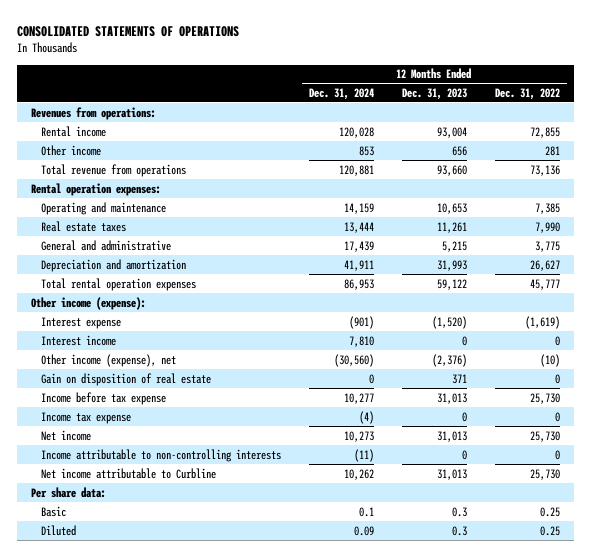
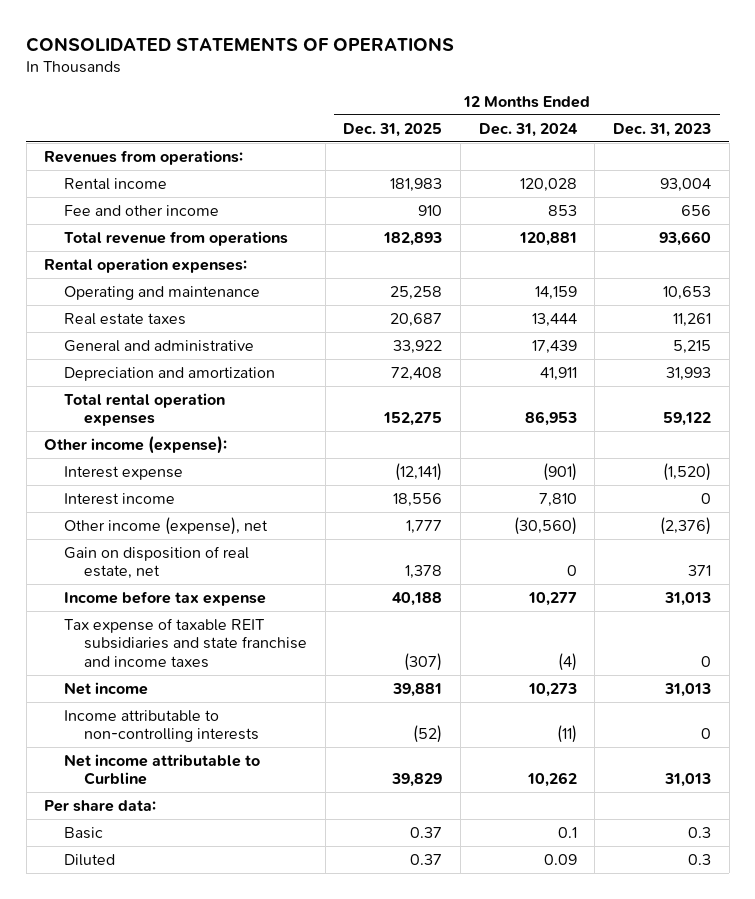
- | 12 Months Ended Dec. 31, 2024 | 12 Months Ended Dec. 31, 2023 | 12 Months Ended Dec. 31, 2022
+ | 12 Months Ended Dec. 31, 2025 | 12 Months Ended Dec. 31, 2024 | 12 Months Ended Dec. 31, 2023
- Other income | 853 | 656 | 281
+ Fee and other income | 910 | 853 | 656
- Gain on disposition of real estate | 0 | 371 | 0
+ Gain on disposition of real estate, net | 1,378 | 0 | 371
- Income tax expense | (4) | 0 | 0
+ Tax expense of taxable REIT subsidiaries and state franchise and income taxes | (307) | (4) | 0

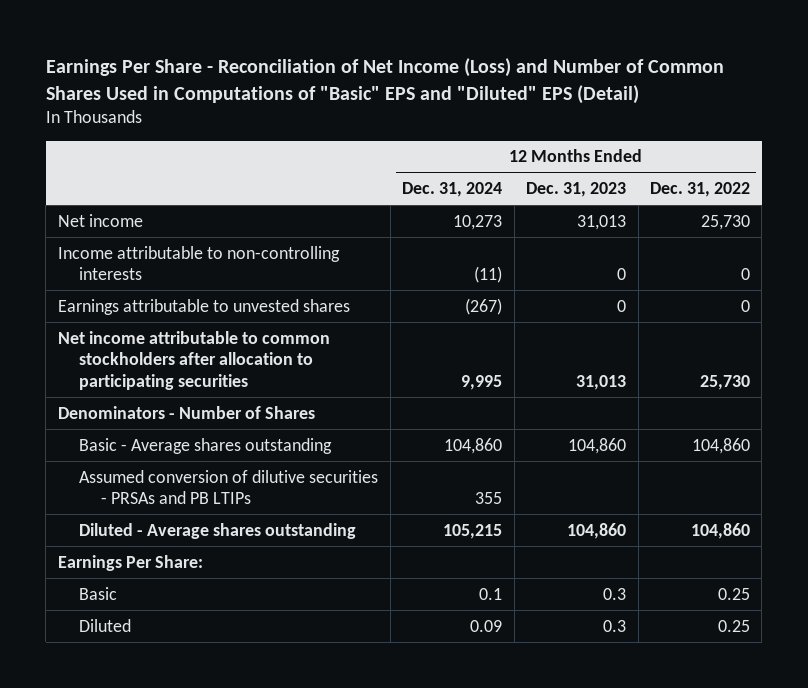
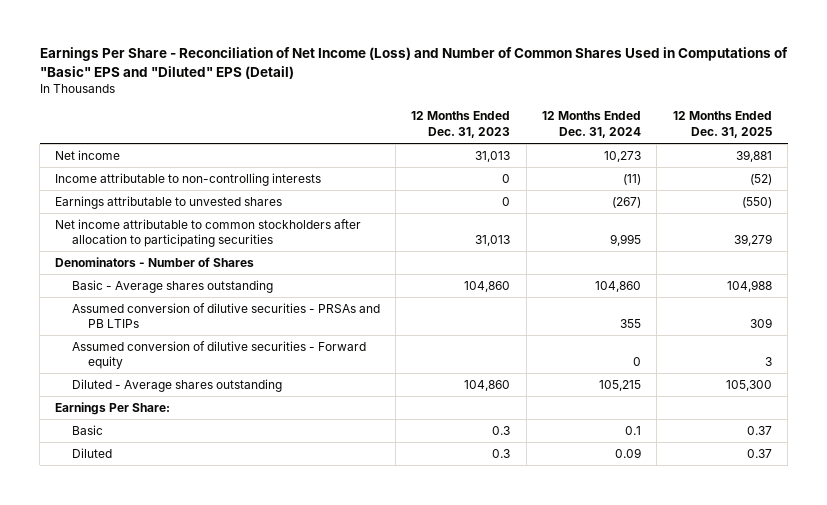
- | 12 Months Ended Dec. 31, 2024 | 12 Months Ended Dec. 31, 2023 | 12 Months Ended Dec. 31, 2022
+ | 12 Months Ended Dec. 31, 2023 | 12 Months Ended Dec. 31, 2024 | 12 Months Ended Dec. 31, 2025
+ Assumed conversion of dilutive securities - Forward equity | | 0 | 3

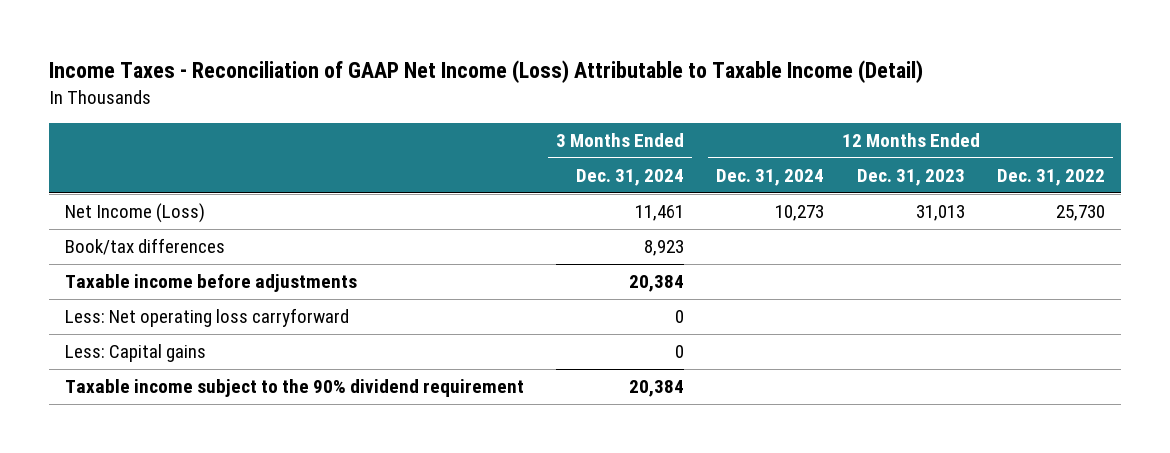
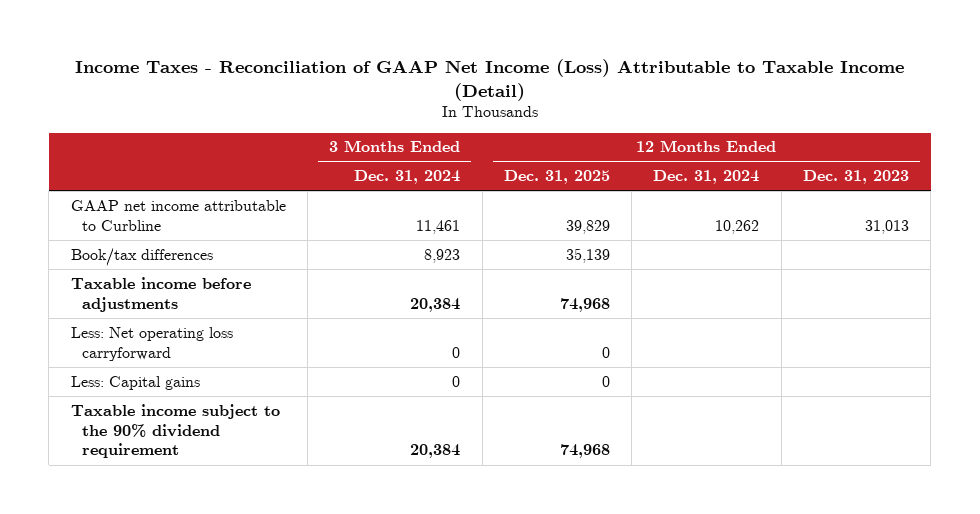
- | 3 Months Ended Dec. 31, 2024 | 12 Months Ended Dec. 31, 2024 | 12 Months Ended Dec. 31, 2023 | 12 Months Ended Dec. 31, 2022
+ | 3 Months Ended Dec. 31, 2024 | 12 Months Ended Dec. 31, 2025 | 12 Months Ended Dec. 31, 2024 | 12 Months Ended Dec. 31, 2023
- Net Income (Loss) | 11,461 | 10,273 | 31,013 | 25,730
+ GAAP net income attributable to Curbline | 11,461 | 39,829 | 10,262 | 31,013

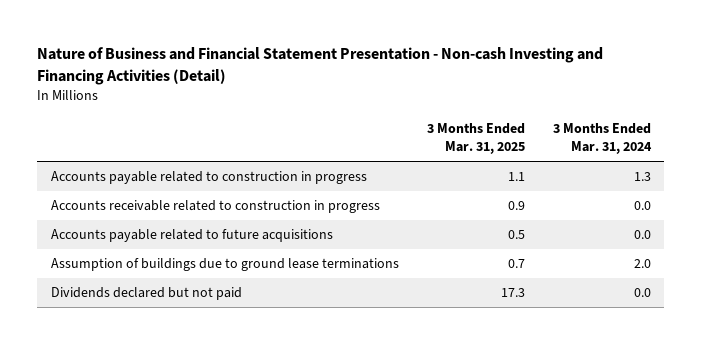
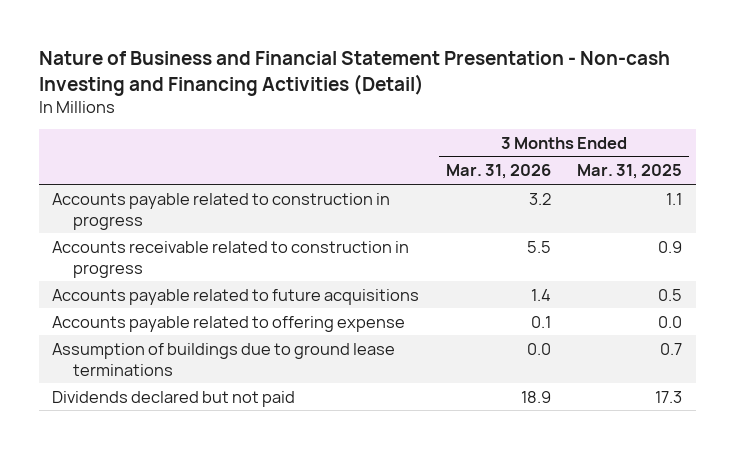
- | 3 Months Ended Mar. 31, 2025 | 3 Months Ended Mar. 31, 2024
+ | 3 Months Ended Mar. 31, 2026 | 3 Months Ended Mar. 31, 2025
+ Accounts payable related to offering expense | 0.1 | 0.0

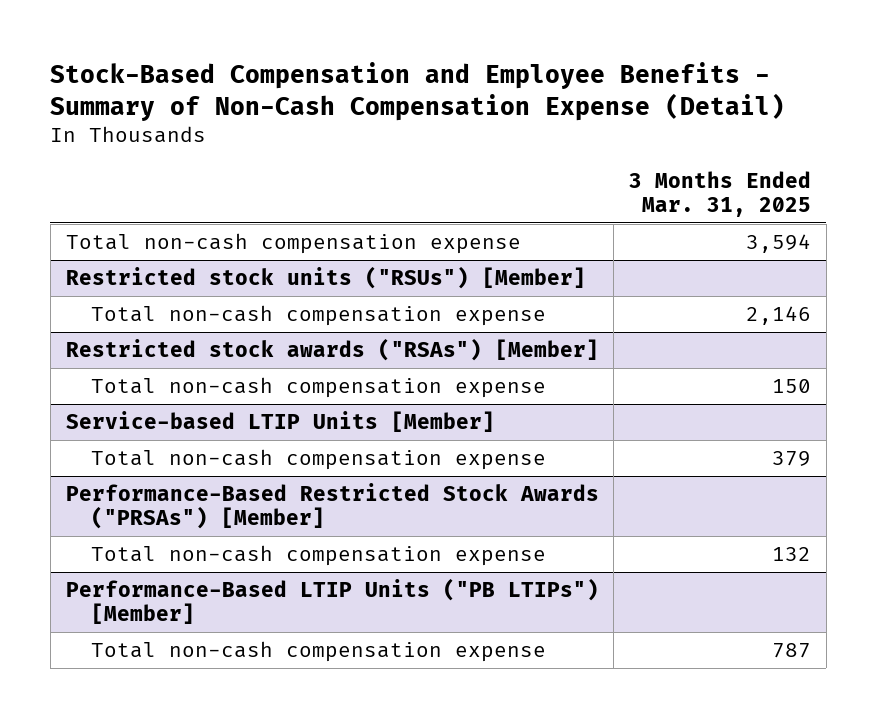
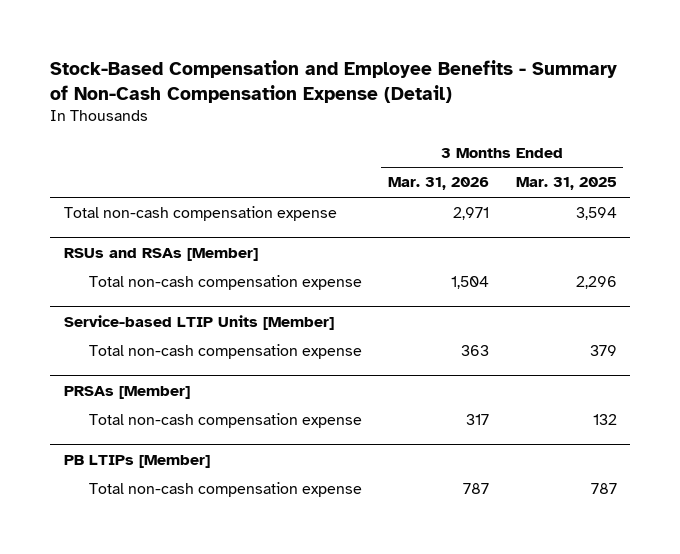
- | 3 Months Ended Mar. 31, 2025
+ | 3 Months Ended Mar. 31, 2026 | 3 Months Ended Mar. 31, 2025
- Restricted stock units ("RSUs") [Member]
- Total non-cash compensation expense | 2,146
- Restricted stock awards ("RSAs") [Member]
- Total non-cash compensation expense | 150
+ RSUs and RSAs [Member]
+ Total non-cash compensation expense | 1,504 | 2,296
- Performance-Based Restricted Stock Awards ("PRSAs") [Member]
+ PRSAs [Member]
- Performance-Based LTIP Units ("PB LTIPs") [Member]
+ PB LTIPs [Member]

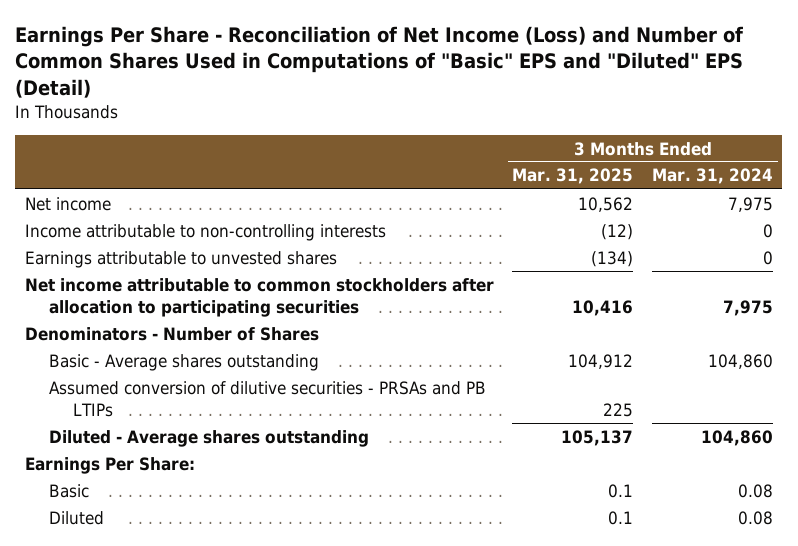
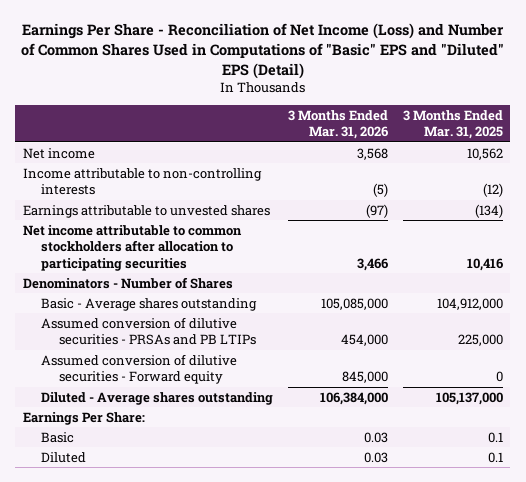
- | 3 Months Ended Mar. 31, 2025 | 3 Months Ended Mar. 31, 2024
+ | 3 Months Ended Mar. 31, 2026 | 3 Months Ended Mar. 31, 2025
- Basic - Average shares outstanding | 104,912 | 104,860
- Assumed conversion of dilutive securities - PRSAs and PB LTIPs | 225 |
- Diluted - Average shares outstanding | 105,137 | 104,860
+ Basic - Average shares outstanding | 105,085,000 | 104,912,000
+ Assumed conversion of dilutive securities - PRSAs and PB LTIPs | 454,000 | 225,000
+ Assumed conversion of dilutive securities - Forward equity | 845,000 | 0
+ Diluted - Average shares outstanding | 106,384,000 | 105,137,000

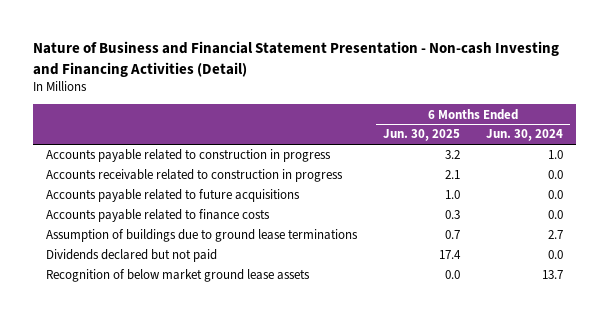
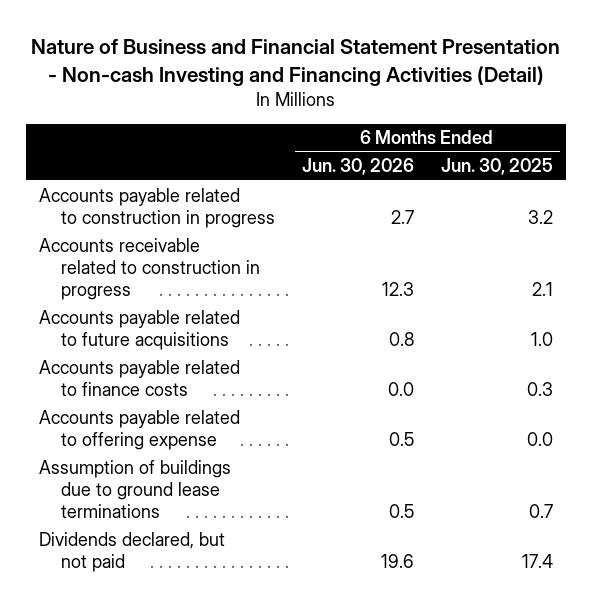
- | 6 Months Ended Jun. 30, 2025 | 6 Months Ended Jun. 30, 2024
+ | 6 Months Ended Jun. 30, 2026 | 6 Months Ended Jun. 30, 2025
+ Accounts payable related to offering expense | 0.5 | 0.0
- Dividends declared but not paid | 17.4 | 0.0
- Recognition of below market ground lease assets | 0.0 | 13.7
+ Dividends declared, but not paid | 19.6 | 17.4

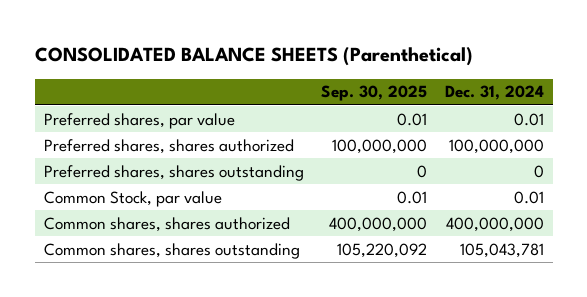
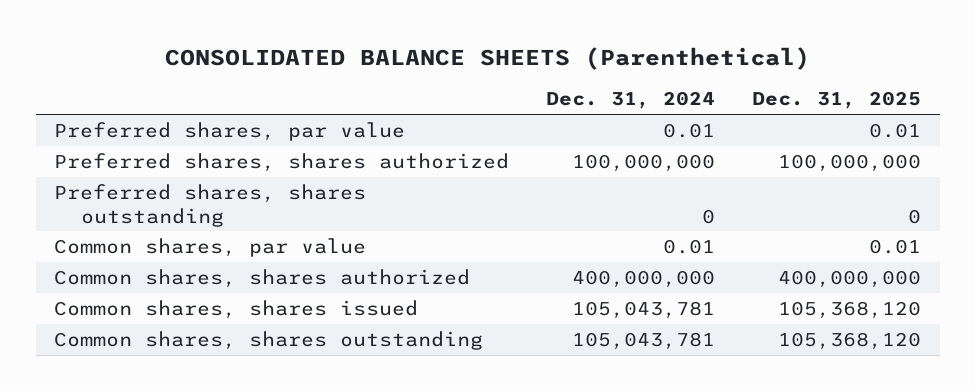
- | Sep. 30, 2025 | Dec. 31, 2024
+ | Dec. 31, 2024 | Dec. 31, 2025
- Common Stock, par value | 0.01 | 0.01
+ Common shares, par value | 0.01 | 0.01
+ Common shares, shares issued | 105,043,781 | 105,368,120

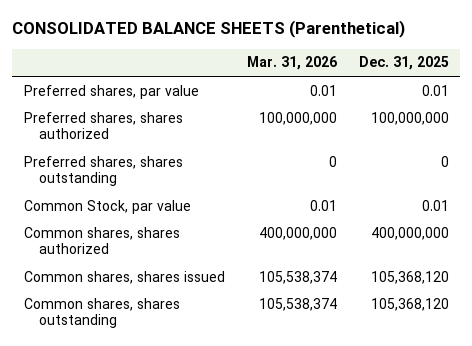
- | Dec. 31, 2024 | Dec. 31, 2025
+ | Mar. 31, 2026 | Dec. 31, 2025
- Common shares, par value | 0.01 | 0.01
+ Common Stock, par value | 0.01 | 0.01

